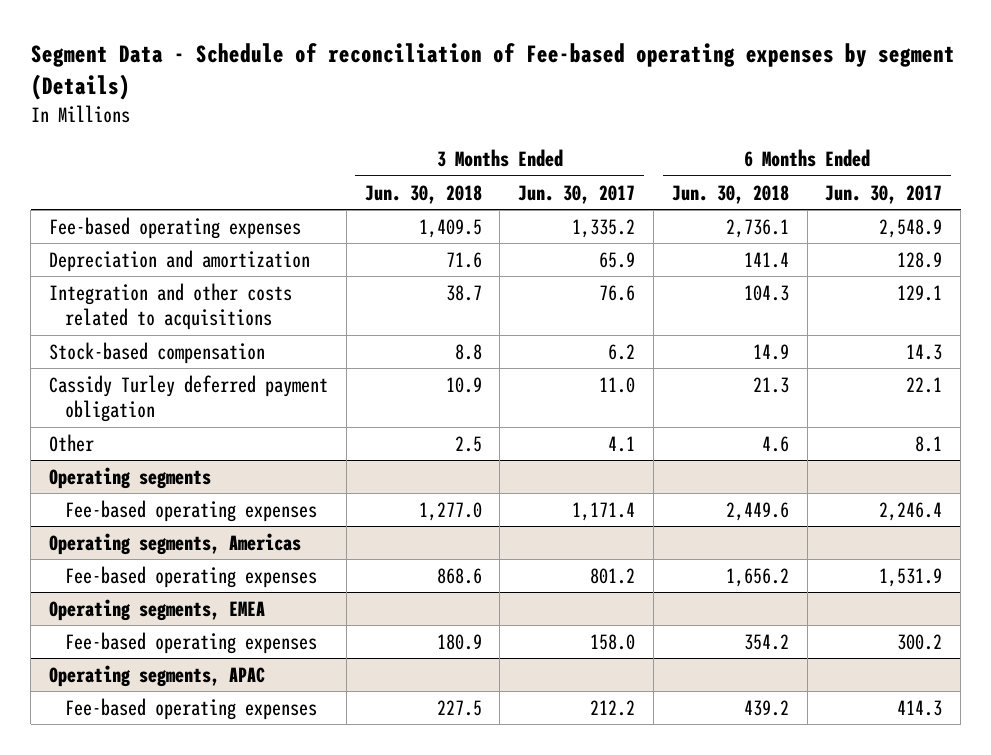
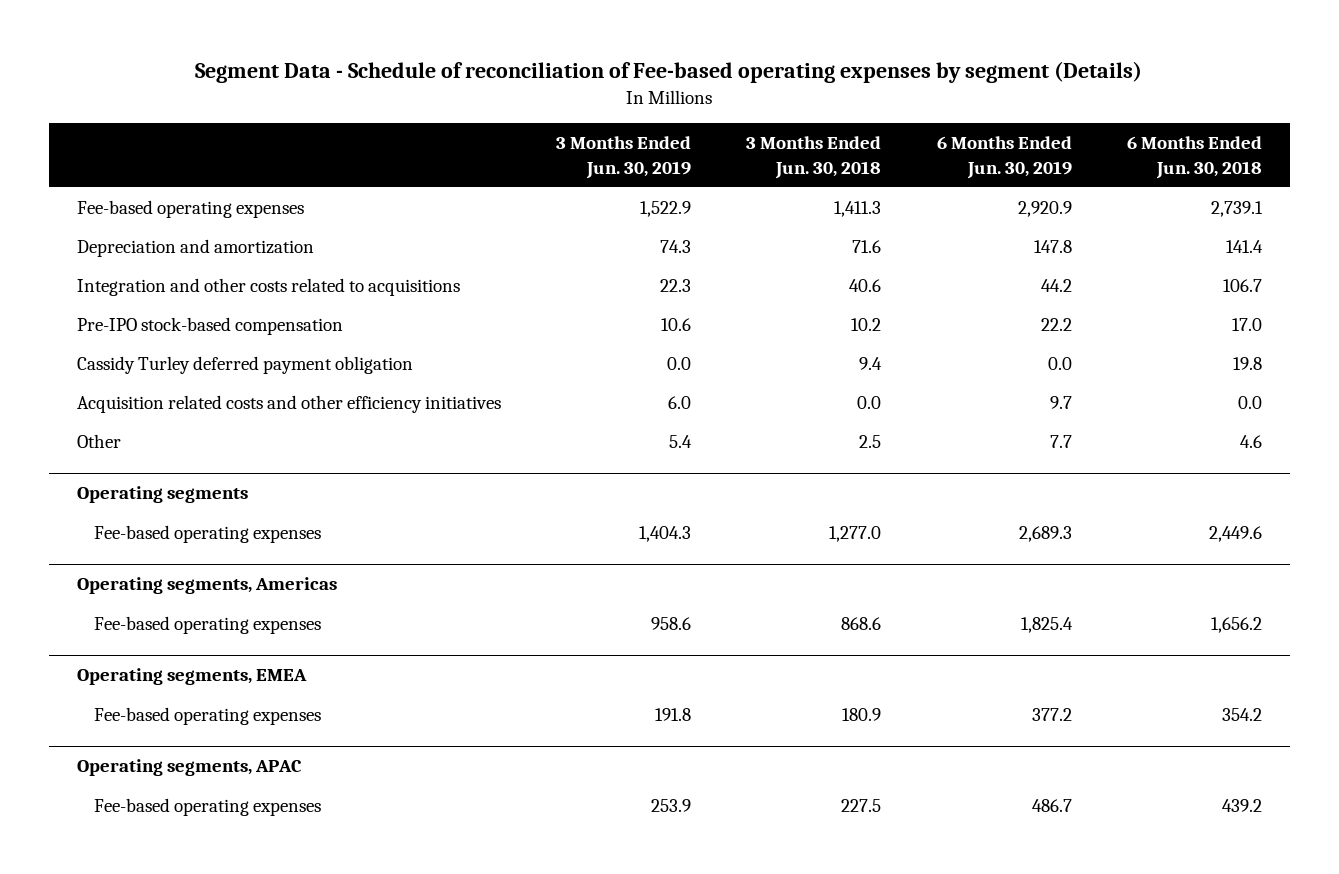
- | 3 Months Ended Jun. 30, 2018 | 3 Months Ended Jun. 30, 2017 | 6 Months Ended Jun. 30, 2018 | 6 Months Ended Jun. 30, 2017
+ | 3 Months Ended Jun. 30, 2019 | 3 Months Ended Jun. 30, 2018 | 6 Months Ended Jun. 30, 2019 | 6 Months Ended Jun. 30, 2018
- Fee-based operating expenses | 1,409.5 | 1,335.2 | 2,736.1 | 2,548.9
+ Fee-based operating expenses | 1,522.9 | 1,411.3 | 2,920.9 | 2,739.1
- Integration and other costs related to acquisitions | 38.7 | 76.6 | 104.3 | 129.1
- Stock-based compensation | 8.8 | 6.2 | 14.9 | 14.3
- Cassidy Turley deferred payment obligation | 10.9 | 11.0 | 21.3 | 22.1
+ Integration and other costs related to acquisitions | 22.3 | 40.6 | 44.2 | 106.7
+ Pre-IPO stock-based compensation | 10.6 | 10.2 | 22.2 | 17.0
+ Cassidy Turley deferred payment obligation | 0.0 | 9.4 | 0.0 | 19.8
+ Acquisition related costs and other efficiency initiatives | 6.0 | 0.0 | 9.7 | 0.0

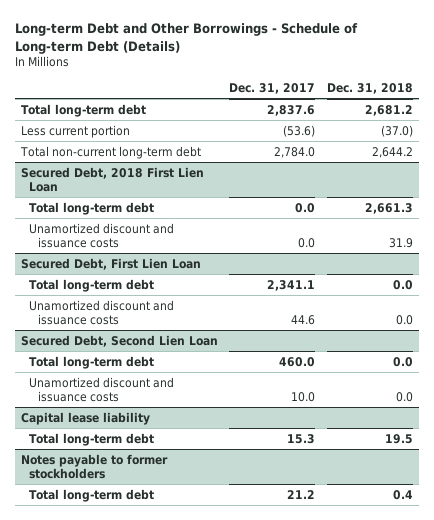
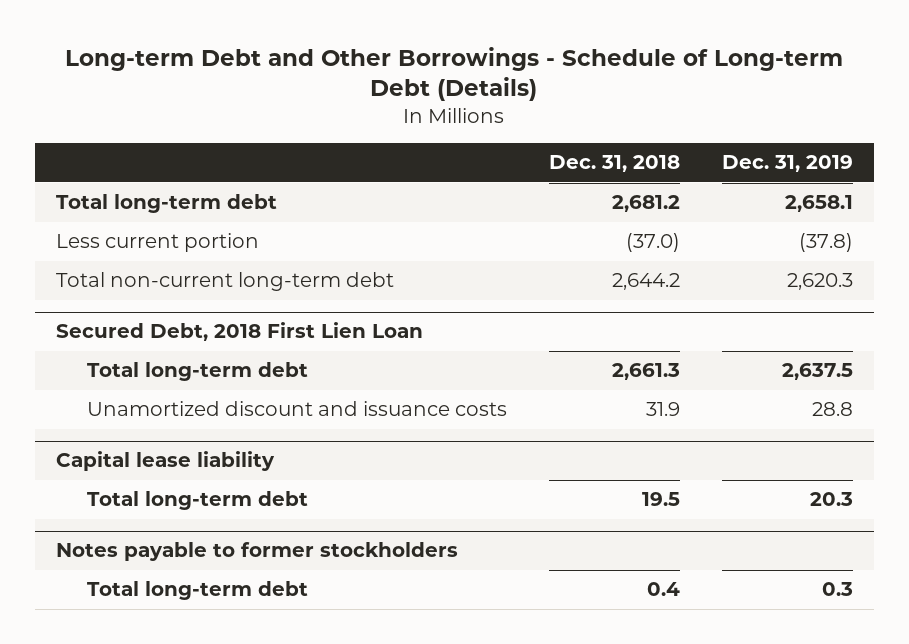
- | Dec. 31, 2017 | Dec. 31, 2018
+ | Dec. 31, 2018 | Dec. 31, 2019
- Secured Debt, First Lien Loan
- Total long-term debt | 2,341.1 | 0.0
- Unamortized discount and issuance costs | 44.6 | 0.0
- Secured Debt, Second Lien Loan
- Total long-term debt | 460.0 | 0.0
- Unamortized discount and issuance costs | 10.0 | 0.0

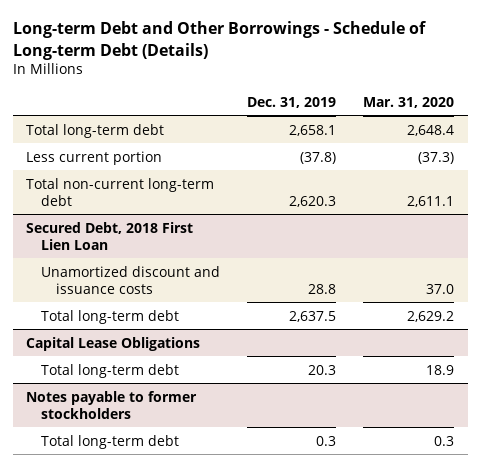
- | Dec. 31, 2018 | Dec. 31, 2019
+ | Dec. 31, 2019 | Mar. 31, 2020
- Capital lease liability
@ Secured Debt, 2018 First Lien Loan
moved down: Total long-term debt | 2,637.5 | 2,629.2
+ Capital Lease Obligations

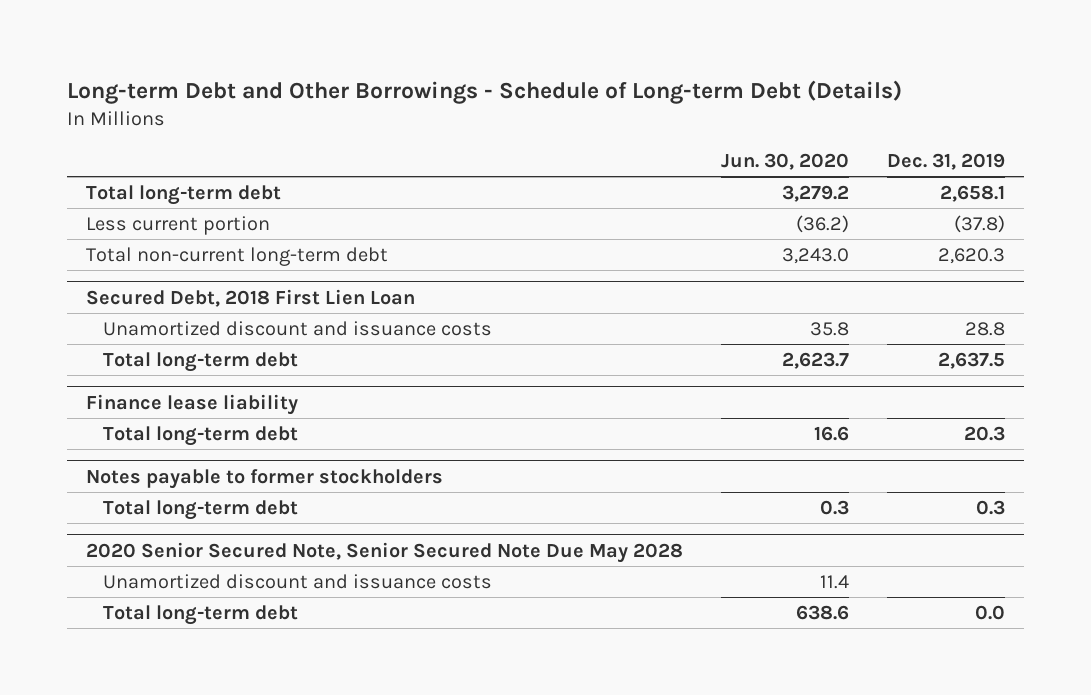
- | Dec. 31, 2019 | Mar. 31, 2020
+ | Jun. 30, 2020 | Dec. 31, 2019
- Capital Lease Obligations
+ Finance lease liability
+ 2020 Senior Secured Note, Senior Secured Note Due May 2028
+ Unamortized discount and issuance costs | 11.4 |
+ Total long-term debt | 638.6 | 0.0

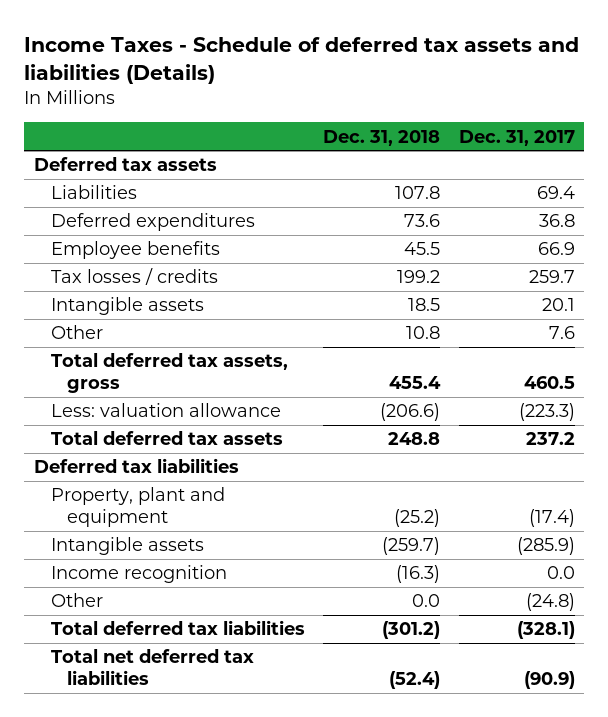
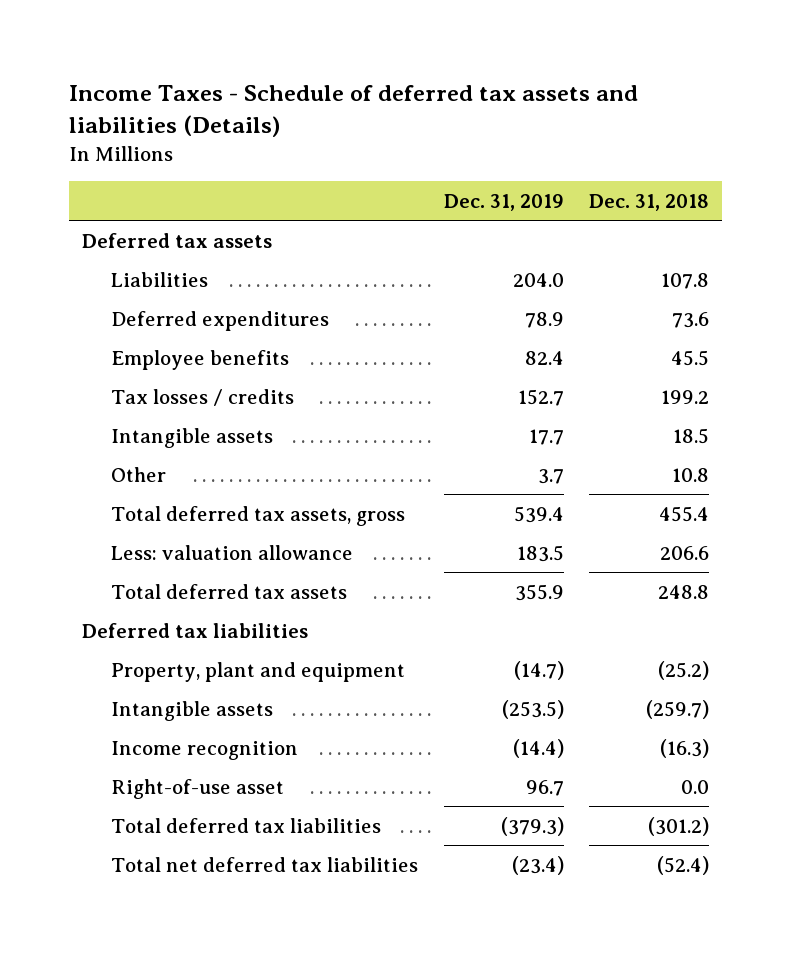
- | Dec. 31, 2018 | Dec. 31, 2017
+ | Dec. 31, 2019 | Dec. 31, 2018
- Less: valuation allowance | (206.6) | (223.3)
+ Less: valuation allowance | 183.5 | 206.6
- Other | 0.0 | (24.8)
+ Right-of-use asset | 96.7 | 0.0

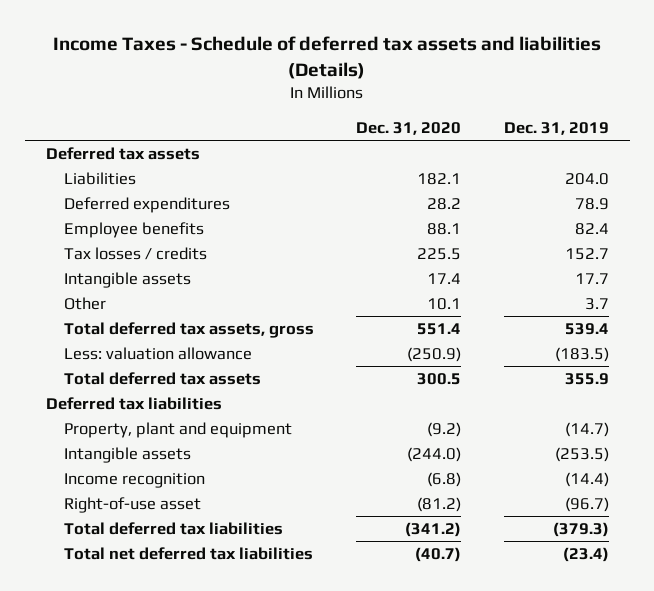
- | Dec. 31, 2019 | Dec. 31, 2018
+ | Dec. 31, 2020 | Dec. 31, 2019
- Less: valuation allowance | 183.5 | 206.6
+ Less: valuation allowance | (250.9) | (183.5)
- Right-of-use asset | 96.7 | 0.0
+ Right-of-use asset | (81.2) | (96.7)

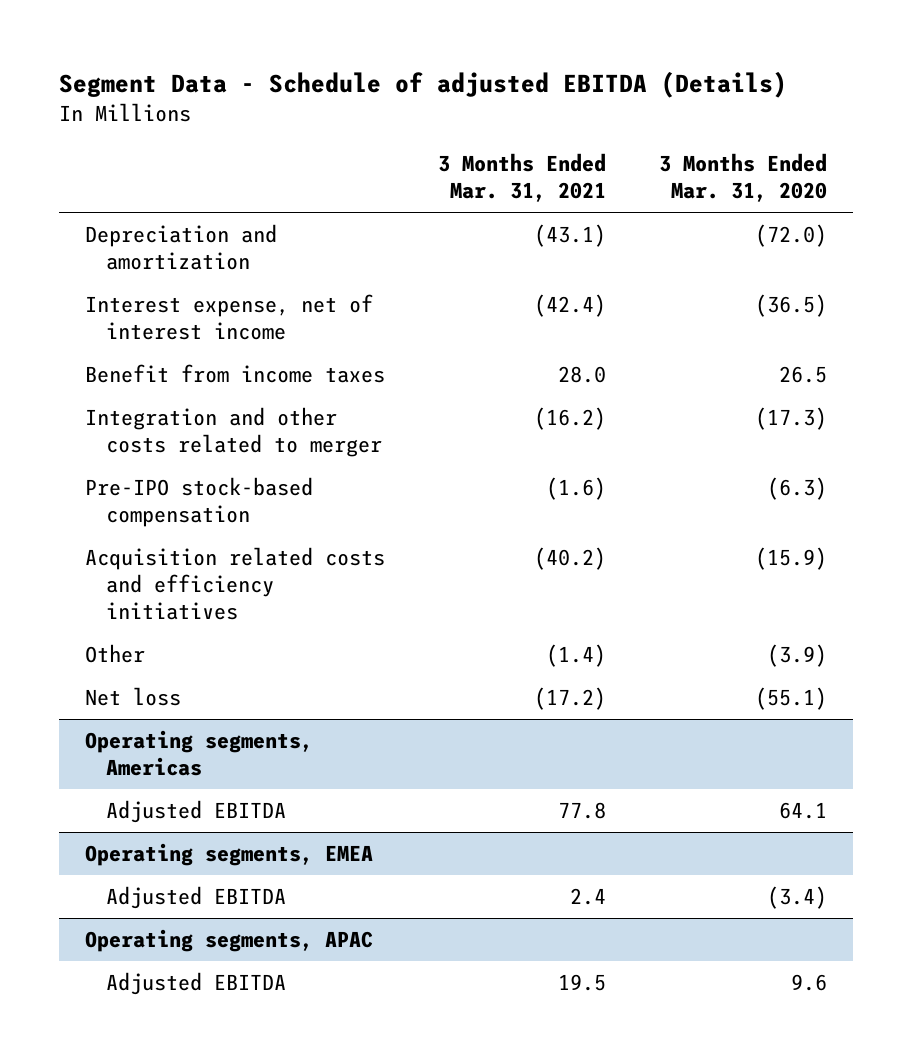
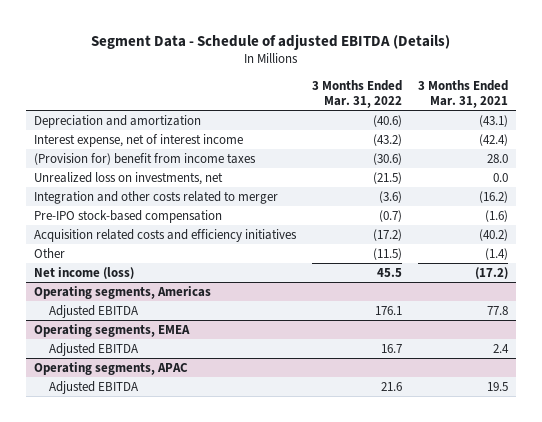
- | 3 Months Ended Mar. 31, 2021 | 3 Months Ended Mar. 31, 2020
+ | 3 Months Ended Mar. 31, 2022 | 3 Months Ended Mar. 31, 2021
- Benefit from income taxes | 28.0 | 26.5
+ (Provision for) benefit from income taxes | (30.6) | 28.0
+ Unrealized loss on investments, net | (21.5) | 0.0
- Net loss | (17.2) | (55.1)
+ Net income (loss) | 45.5 | (17.2)

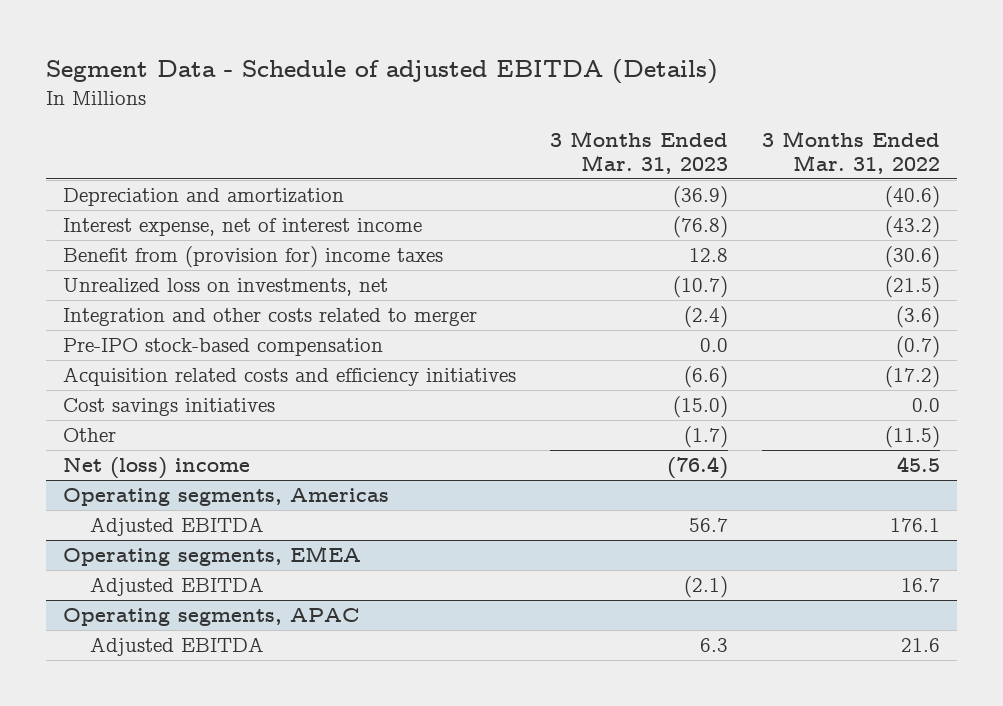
- | 3 Months Ended Mar. 31, 2022 | 3 Months Ended Mar. 31, 2021
+ | 3 Months Ended Mar. 31, 2023 | 3 Months Ended Mar. 31, 2022
- (Provision for) benefit from income taxes | (30.6) | 28.0
+ Benefit from (provision for) income taxes | 12.8 | (30.6)
+ Cost savings initiatives | (15.0) | 0.0
- Net income (loss) | 45.5 | (17.2)
+ Net (loss) income | (76.4) | 45.5

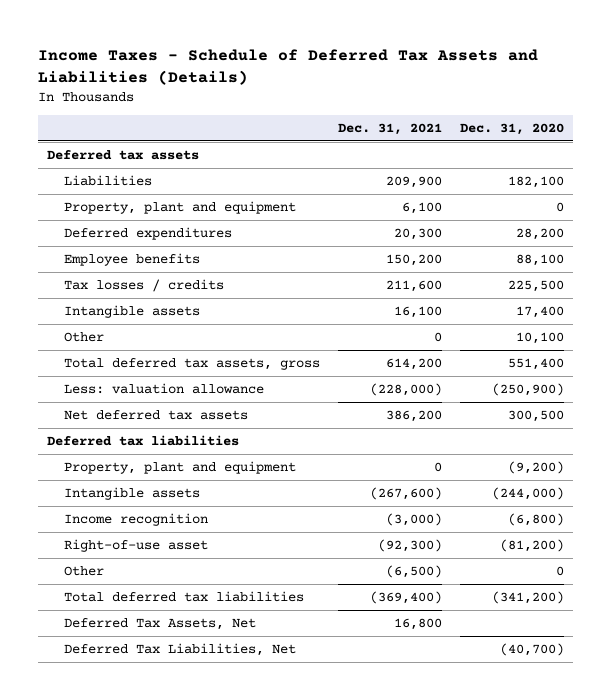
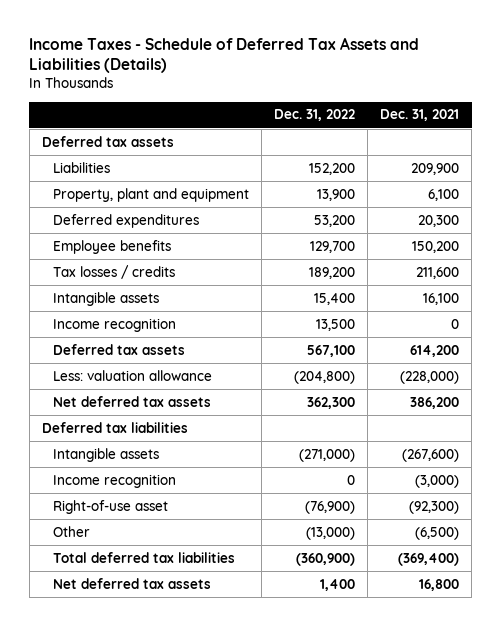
- | Dec. 31, 2021 | Dec. 31, 2020
+ | Dec. 31, 2022 | Dec. 31, 2021
- Other | 0 | 10,100
- Total deferred tax assets, gross | 614,200 | 551,400
+ Income recognition | 13,500 | 0
+ Deferred tax assets | 567,100 | 614,200
- Property, plant and equipment | 0 | (9,200)
- Deferred Tax Assets, Net | 16,800 |
- Deferred Tax Liabilities, Net | | (40,700)
+ Net deferred tax assets | 1,400 | 16,800

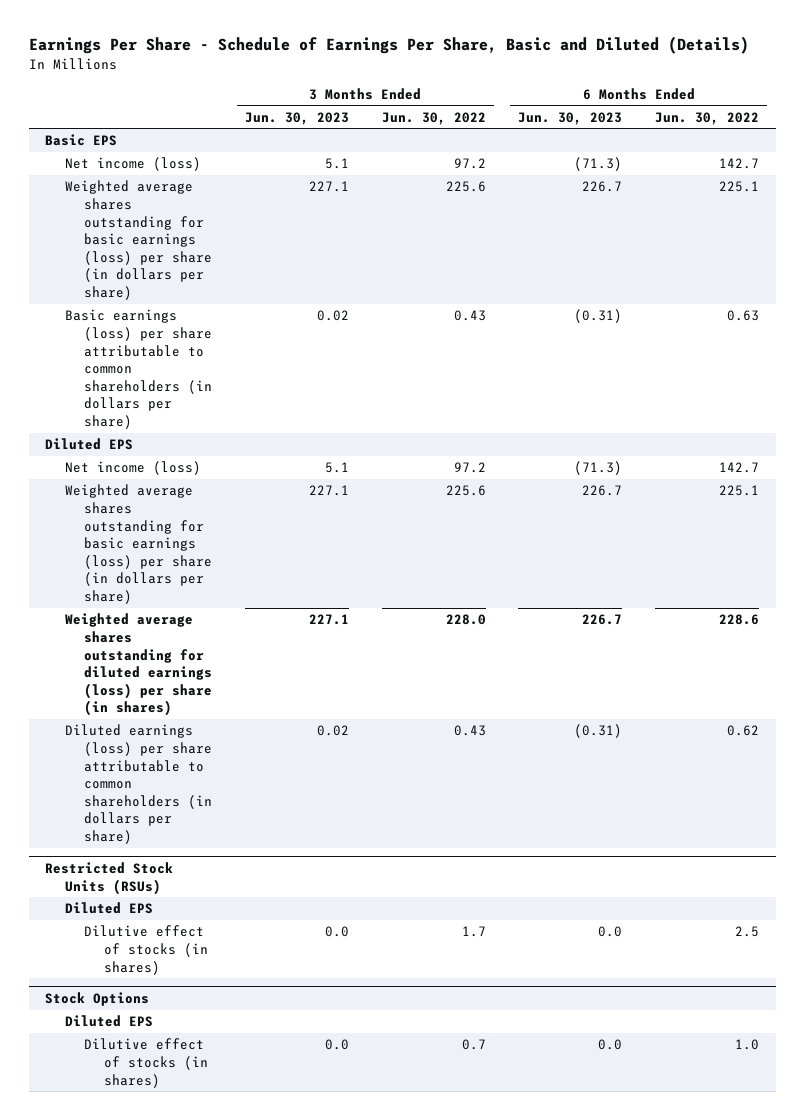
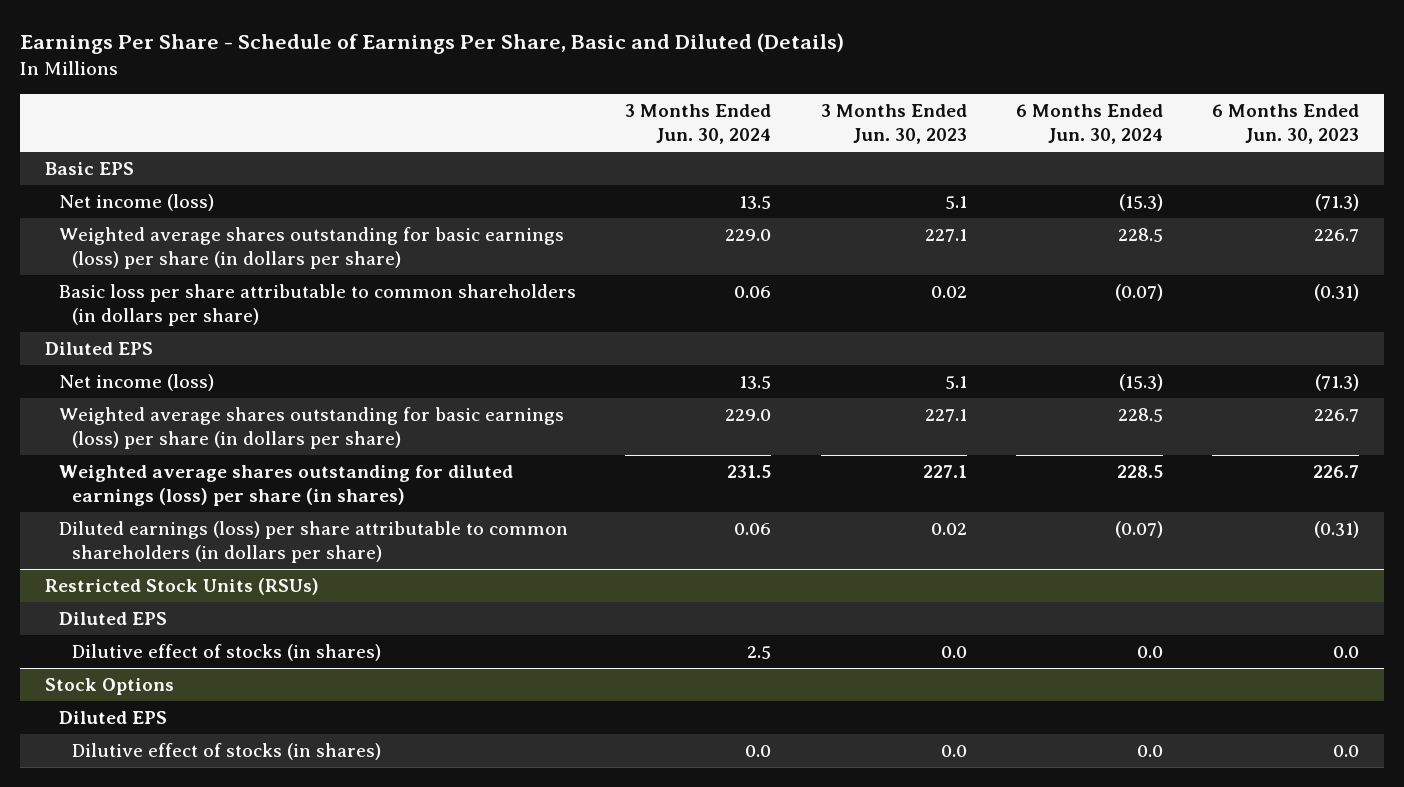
- | 3 Months Ended Jun. 30, 2023 | 3 Months Ended Jun. 30, 2022 | 6 Months Ended Jun. 30, 2023 | 6 Months Ended Jun. 30, 2022
+ | 3 Months Ended Jun. 30, 2024 | 3 Months Ended Jun. 30, 2023 | 6 Months Ended Jun. 30, 2024 | 6 Months Ended Jun. 30, 2023
- Basic earnings (loss) per share attributable to common shareholders (in dollars per share) | 0.02 | 0.43 | (0.31) | 0.63
+ Basic loss per share attributable to common shareholders (in dollars per share) | 0.06 | 0.02 | (0.07) | (0.31)

